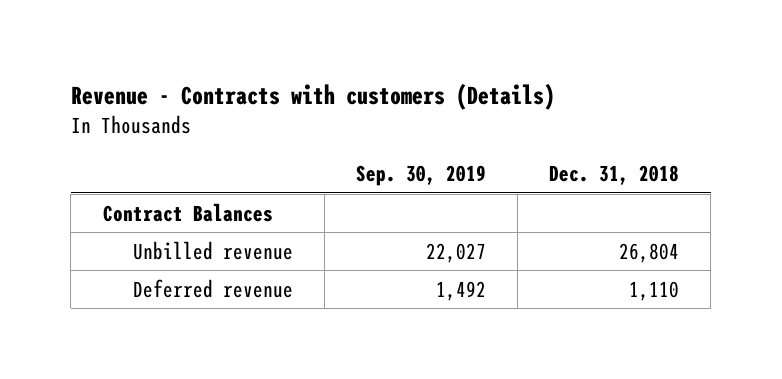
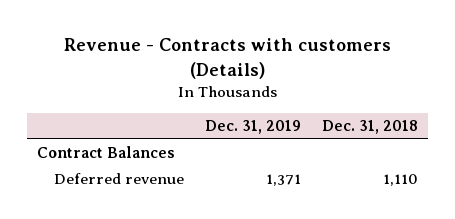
- | Sep. 30, 2019 | Dec. 31, 2018
+ | Dec. 31, 2019 | Dec. 31, 2018
- Unbilled revenue | 22,027 | 26,804

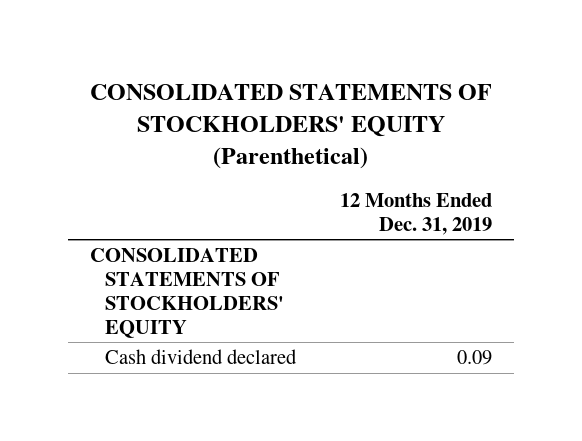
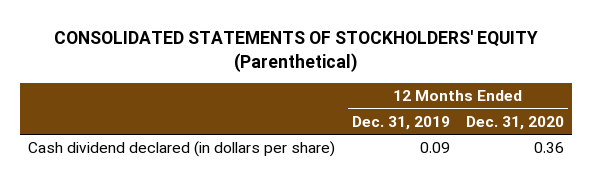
- | 12 Months Ended Dec. 31, 2019
+ | 12 Months Ended Dec. 31, 2019 | 12 Months Ended Dec. 31, 2020
- CONSOLIDATED STATEMENTS OF STOCKHOLDERS' EQUITY
- Cash dividend declared | 0.09
+ Cash dividend declared (in dollars per share) | 0.09 | 0.36

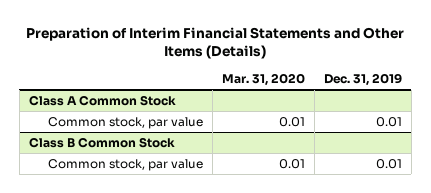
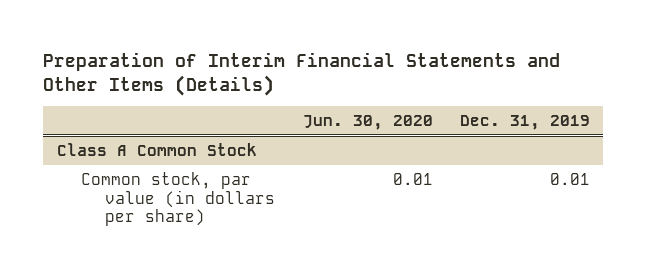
- | Mar. 31, 2020 | Dec. 31, 2019
+ | Jun. 30, 2020 | Dec. 31, 2019
@ Class A Common Stock
- Common stock, par value | 0.01 | 0.01
- Class B Common Stock
- Common stock, par value | 0.01 | 0.01
@ Class A Common Stock
+ Common stock, par value (in dollars per share) | 0.01 | 0.01

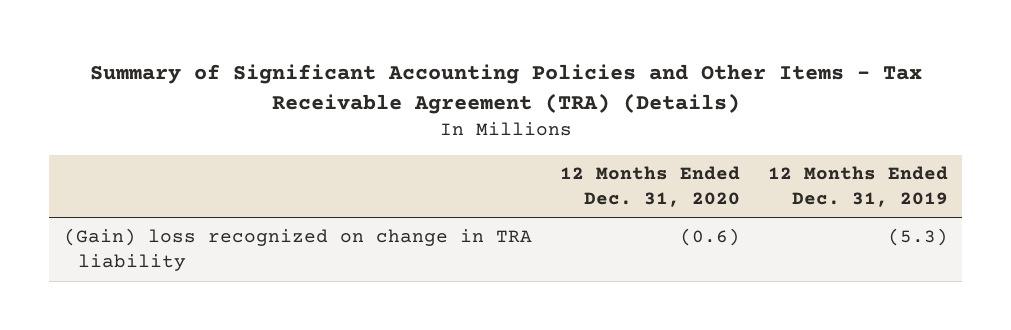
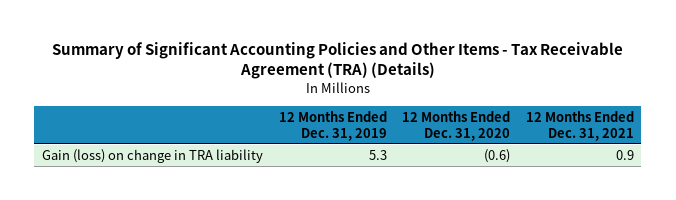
- | 12 Months Ended Dec. 31, 2020 | 12 Months Ended Dec. 31, 2019
+ | 12 Months Ended Dec. 31, 2019 | 12 Months Ended Dec. 31, 2020 | 12 Months Ended Dec. 31, 2021
- (Gain) loss recognized on change in TRA liability | (0.6) | (5.3)
+ Gain (loss) on change in TRA liability | 5.3 | (0.6) | 0.9

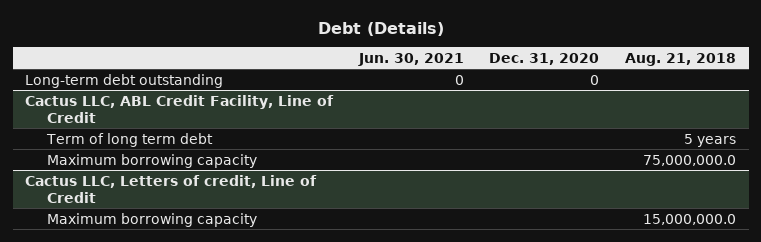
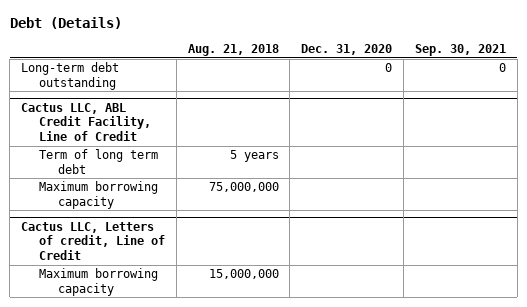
- | Jun. 30, 2021 | Dec. 31, 2020 | Aug. 21, 2018
+ | Aug. 21, 2018 | Dec. 31, 2020 | Sep. 30, 2021
@ Cactus LLC, ABL Credit Facility, Line of Credit
- Maximum borrowing capacity | | | 75,000,000.0
+ Maximum borrowing capacity | 75,000,000 | |
@ Cactus LLC, Letters of credit, Line of Credit
- Maximum borrowing capacity | | | 15,000,000.0
+ Maximum borrowing capacity | 15,000,000 | |

